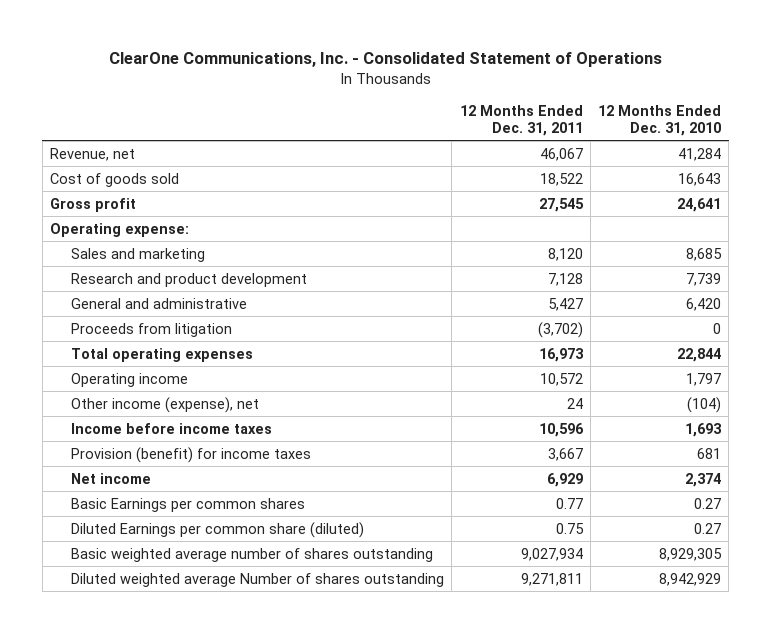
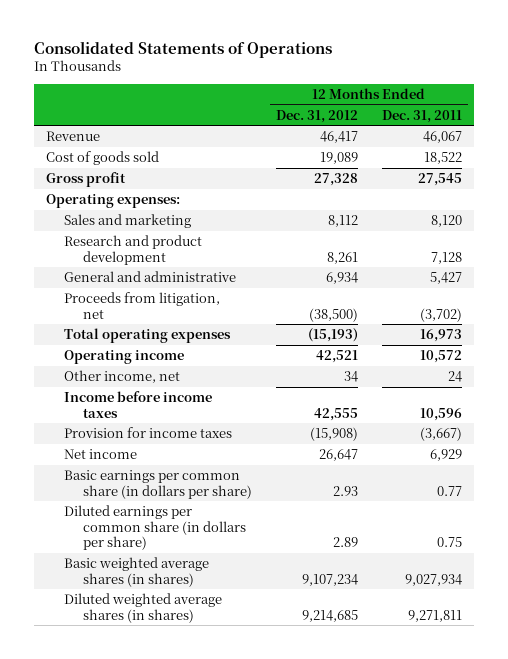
- ClearOne Communications, Inc. - Consolidated Statement of Operations
+ Consolidated Statements of Operations
- | 12 Months Ended Dec. 31, 2011 | 12 Months Ended Dec. 31, 2010
+ | 12 Months Ended Dec. 31, 2012 | 12 Months Ended Dec. 31, 2011
- Revenue, net | 46,067 | 41,284
+ Revenue | 46,417 | 46,067
- Operating expense:
+ Operating expenses:
- Proceeds from litigation | (3,702) | 0
+ Proceeds from litigation, net | (38,500) | (3,702)
- Other income (expense), net | 24 | (104)
+ Other income, net | 34 | 24
- Provision (benefit) for income taxes | 3,667 | 681
+ Provision for income taxes | (15,908) | (3,667)
- Basic Earnings per common shares | 0.77 | 0.27
- Diluted Earnings per common share (diluted) | 0.75 | 0.27
- Basic weighted average number of shares outstanding | 9,027,934 | 8,929,305
- Diluted weighted average Number of shares outstanding | 9,271,811 | 8,942,929
+ Basic earnings per common share (in dollars per share) | 2.93 | 0.77
+ Diluted earnings per common share (in dollars per share) | 2.89 | 0.75
+ Basic weighted average shares (in shares) | 9,107,234 | 9,027,934
+ Diluted weighted average shares (in shares) | 9,214,685 | 9,271,811

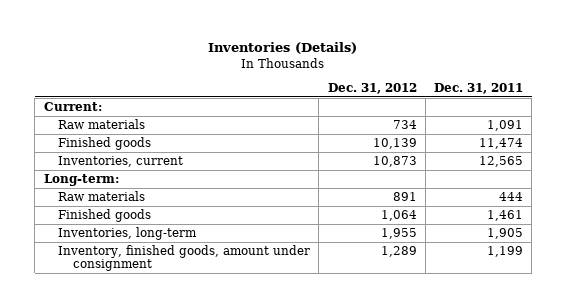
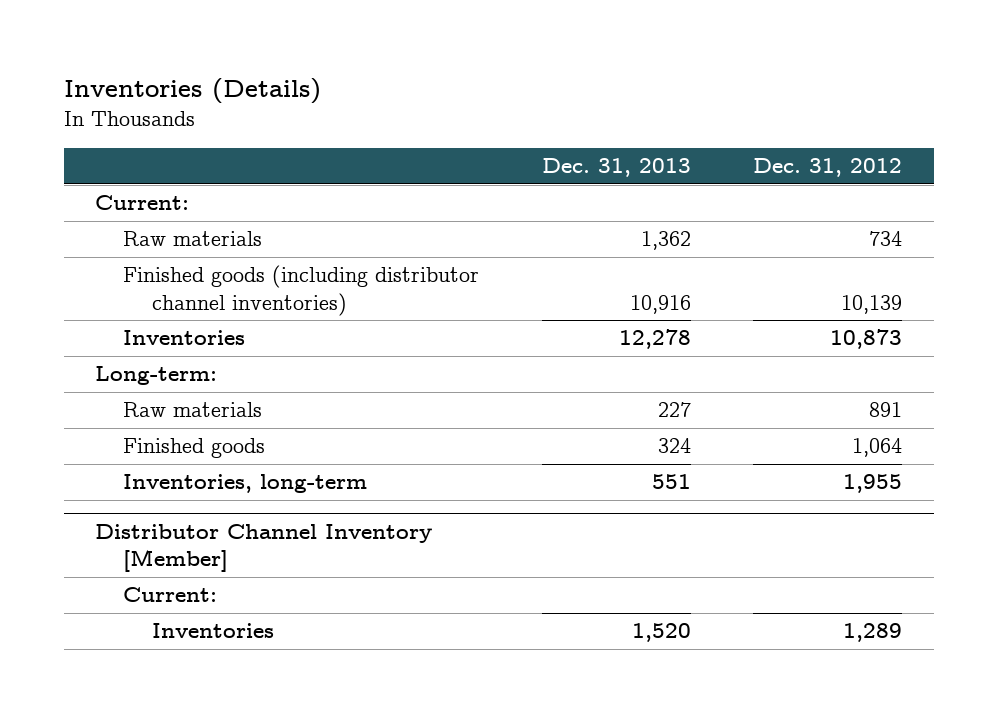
- | Dec. 31, 2012 | Dec. 31, 2011
+ | Dec. 31, 2013 | Dec. 31, 2012
- Finished goods | 10,139 | 11,474
- Inventories, current | 10,873 | 12,565
+ Finished goods (including distributor channel inventories) | 10,916 | 10,139
+ Inventories | 12,278 | 10,873
- Inventory, finished goods, amount under consignment | 1,289 | 1,199
+ Distributor Channel Inventory [Member]
+ Current:
+ Inventories | 1,520 | 1,289

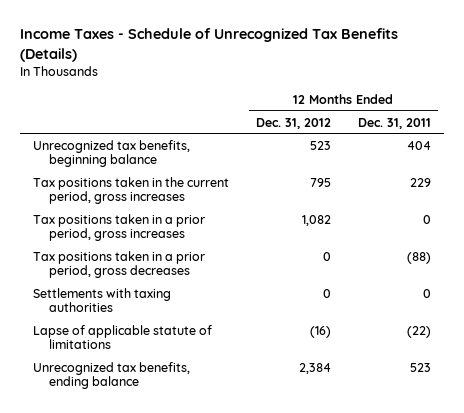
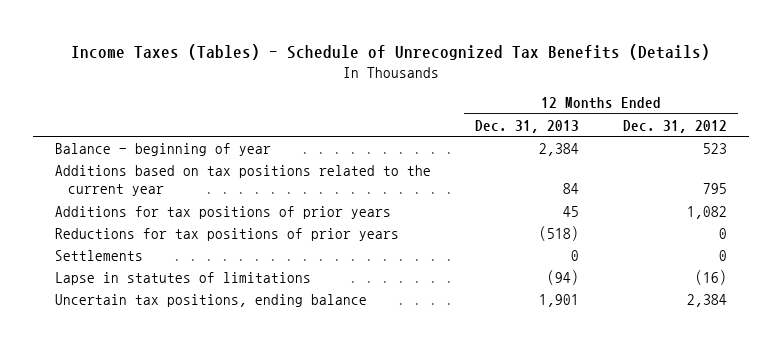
- Income Taxes - Schedule of Unrecognized Tax Benefits (Details)
+ Income Taxes (Tables) - Schedule of Unrecognized Tax Benefits (Details)
- | 12 Months Ended Dec. 31, 2012 | 12 Months Ended Dec. 31, 2011
+ | 12 Months Ended Dec. 31, 2013 | 12 Months Ended Dec. 31, 2012
- Unrecognized tax benefits, beginning balance | 523 | 404
- Tax positions taken in the current period, gross increases | 795 | 229
- Tax positions taken in a prior period, gross increases | 1,082 | 0
- Tax positions taken in a prior period, gross decreases | 0 | (88)
- Settlements with taxing authorities | 0 | 0
- Lapse of applicable statute of limitations | (16) | (22)
- Unrecognized tax benefits, ending balance | 2,384 | 523
+ Balance - beginning of year | 2,384 | 523
+ Additions based on tax positions related to the current year | 84 | 795
+ Additions for tax positions of prior years | 45 | 1,082
+ Reductions for tax positions of prior years | (518) | 0
+ Settlements | 0 | 0
+ Lapse in statutes of limitations | (94) | (16)
+ Uncertain tax positions, ending balance | 1,901 | 2,384

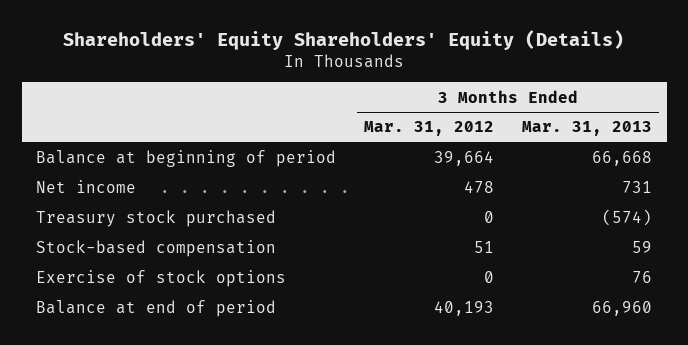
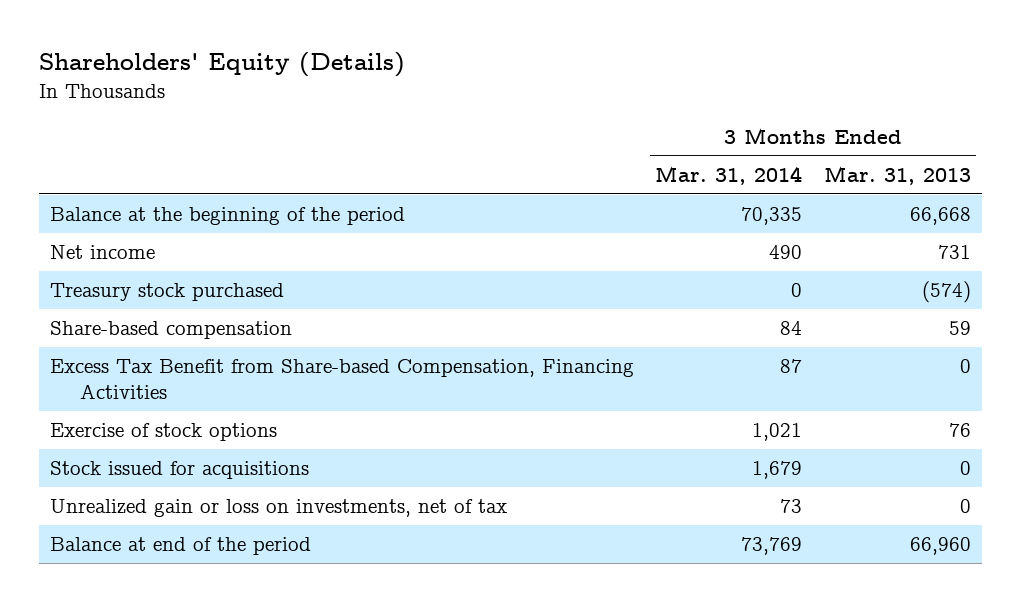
- Shareholders' Equity Shareholders' Equity (Details)
+ Shareholders' Equity (Details)
- | 3 Months Ended Mar. 31, 2012 | 3 Months Ended Mar. 31, 2013
+ | 3 Months Ended Mar. 31, 2014 | 3 Months Ended Mar. 31, 2013
- Balance at beginning of period | 39,664 | 66,668
+ Balance at the beginning of the period | 70,335 | 66,668
- Stock-based compensation | 51 | 59
+ Share-based compensation | 84 | 59
+ Excess Tax Benefit from Share-based Compensation, Financing Activities | 87 | 0
- Balance at end of period | 40,193 | 66,960
+ Stock issued for acquisitions | 1,679 | 0
+ Unrealized gain or loss on investments, net of tax | 73 | 0
+ Balance at end of the period | 73,769 | 66,960

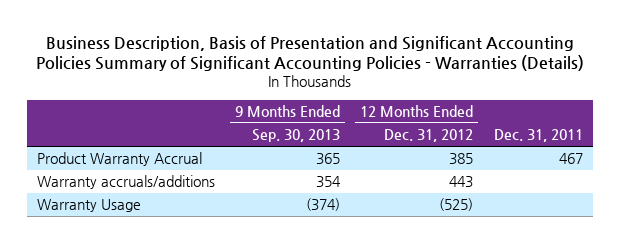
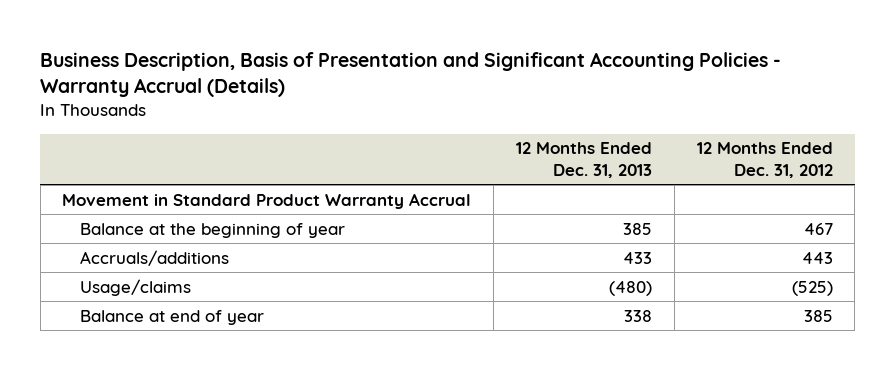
- Business Description, Basis of Presentation and Significant Accounting Policies Summary of Significant Accounting Policies - Warranties (Details)
+ Business Description, Basis of Presentation and Significant Accounting Policies - Warranty Accrual (Details)
- | 9 Months Ended Sep. 30, 2013 | 12 Months Ended Dec. 31, 2012 | Dec. 31, 2011
+ | 12 Months Ended Dec. 31, 2013 | 12 Months Ended Dec. 31, 2012
- Product Warranty Accrual | 365 | 385 | 467
- Warranty accruals/additions | 354 | 443 |
- Warranty Usage | (374) | (525) |
+ Movement in Standard Product Warranty Accrual
+ Balance at the beginning of year | 385 | 467
+ Accruals/additions | 433 | 443
+ Usage/claims | (480) | (525)
+ Balance at end of year | 338 | 385

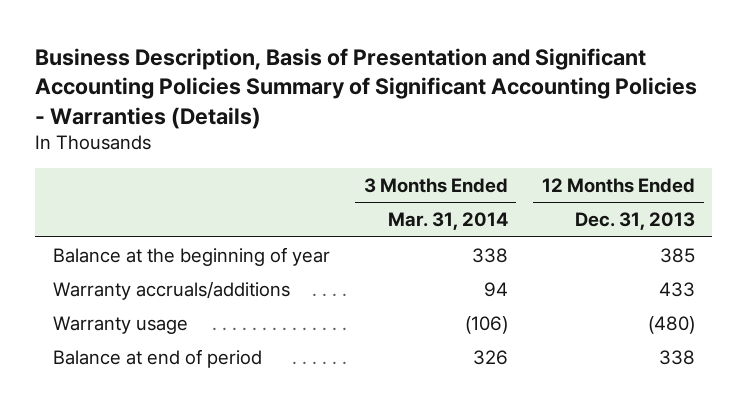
- Business Description, Basis of Presentation and Significant Accounting Policies - Warranty Accrual (Details)
+ Business Description, Basis of Presentation and Significant Accounting Policies Summary of Significant Accounting Policies - Warranties (Details)
- | 12 Months Ended Dec. 31, 2013 | 12 Months Ended Dec. 31, 2012
+ | 3 Months Ended Mar. 31, 2014 | 12 Months Ended Dec. 31, 2013
- Movement in Standard Product Warranty Accrual
- Accruals/additions | 433 | 443
- Usage/claims | (480) | (525)
- Balance at end of year | 338 | 385
+ Warranty accruals/additions | 94 | 433
+ Warranty usage | (106) | (480)
+ Balance at end of period | 326 | 338

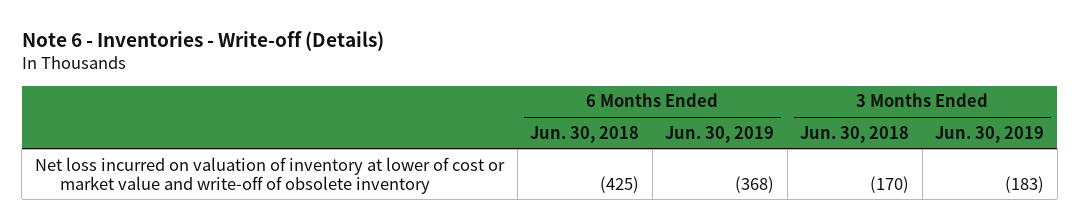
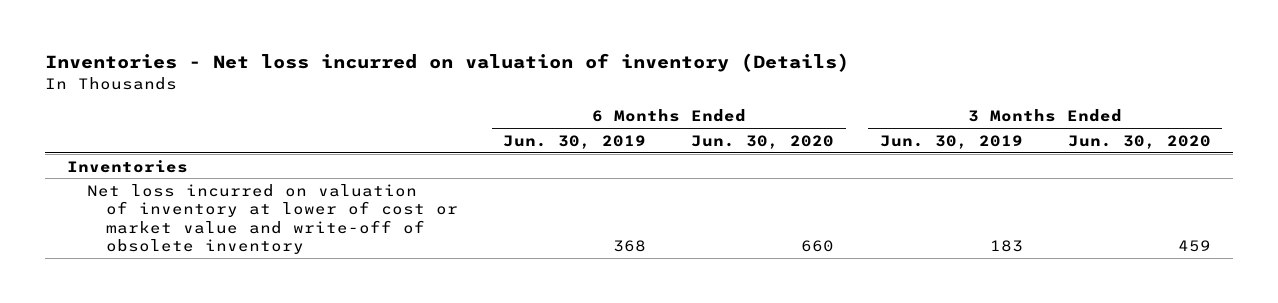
- Note 6 - Inventories - Write-off (Details)
+ Inventories - Net loss incurred on valuation of inventory (Details)
- | 6 Months Ended Jun. 30, 2018 | 6 Months Ended Jun. 30, 2019 | 3 Months Ended Jun. 30, 2018 | 3 Months Ended Jun. 30, 2019
+ | 6 Months Ended Jun. 30, 2019 | 6 Months Ended Jun. 30, 2020 | 3 Months Ended Jun. 30, 2019 | 3 Months Ended Jun. 30, 2020
- Net loss incurred on valuation of inventory at lower of cost or market value and write-off of obsolete inventory | (425) | (368) | (170) | (183)
+ Inventories
+ Net loss incurred on valuation of inventory at lower of cost or market value and write-off of obsolete inventory | 368 | 660 | 183 | 459

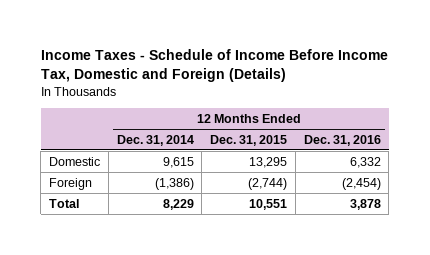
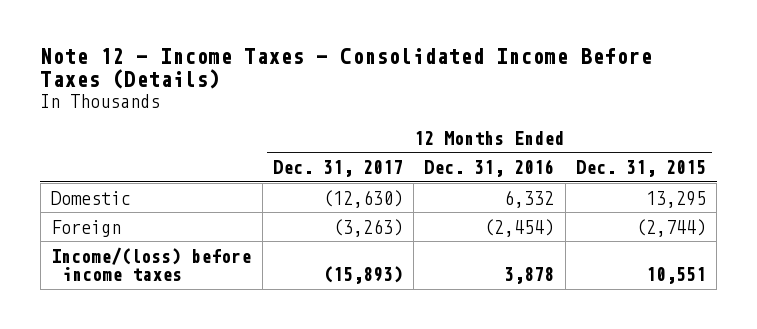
- Income Taxes - Schedule of Income Before Income Tax, Domestic and Foreign (Details)
+ Note 12 - Income Taxes - Consolidated Income Before Taxes (Details)
- | 12 Months Ended Dec. 31, 2014 | 12 Months Ended Dec. 31, 2015 | 12 Months Ended Dec. 31, 2016
+ | 12 Months Ended Dec. 31, 2017 | 12 Months Ended Dec. 31, 2016 | 12 Months Ended Dec. 31, 2015
- Total | 8,229 | 10,551 | 3,878
+ Income/(loss) before income taxes | (15,893) | 3,878 | 10,551

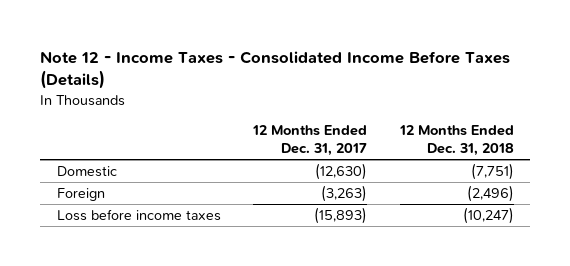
- | 12 Months Ended Dec. 31, 2017 | 12 Months Ended Dec. 31, 2016 | 12 Months Ended Dec. 31, 2015
+ | 12 Months Ended Dec. 31, 2017 | 12 Months Ended Dec. 31, 2018
- Income/(loss) before income taxes | (15,893) | 3,878 | 10,551
+ Loss before income taxes | (15,893) | (10,247)

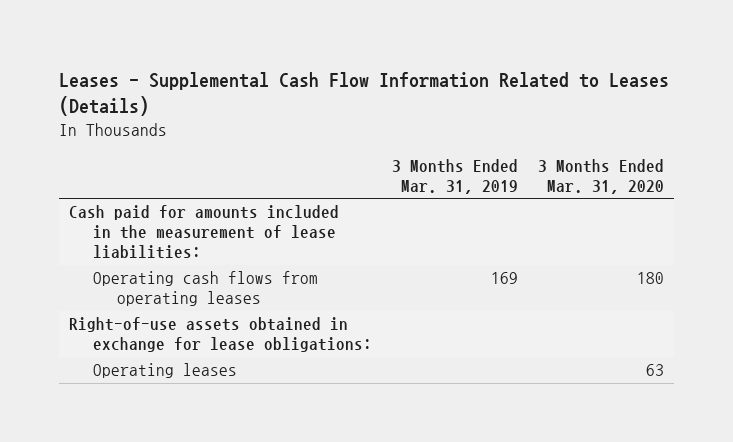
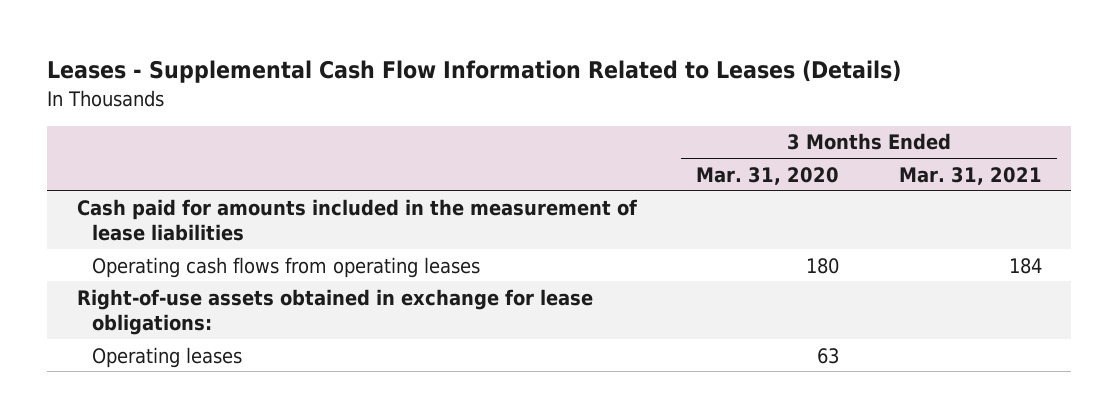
- | 3 Months Ended Mar. 31, 2019 | 3 Months Ended Mar. 31, 2020
+ | 3 Months Ended Mar. 31, 2020 | 3 Months Ended Mar. 31, 2021
- Cash paid for amounts included in the measurement of lease liabilities:
+ Cash paid for amounts included in the measurement of lease liabilities

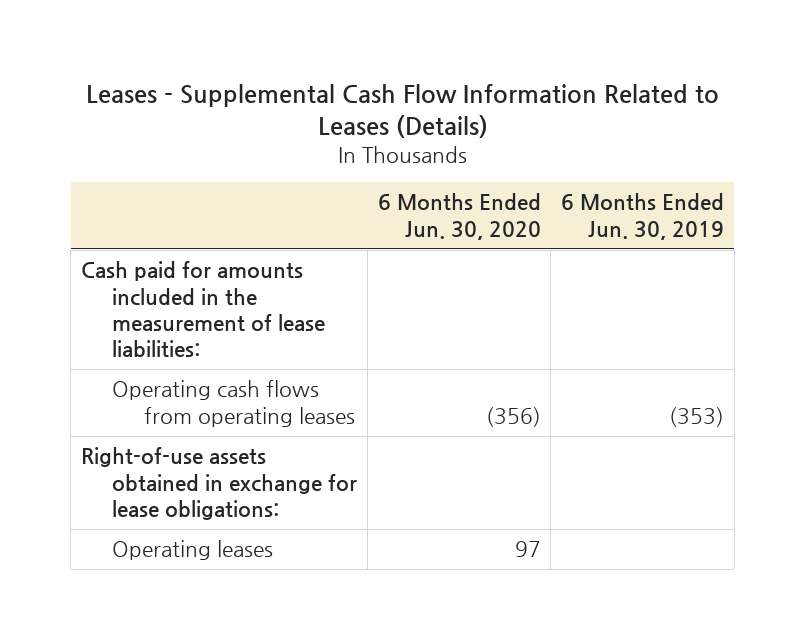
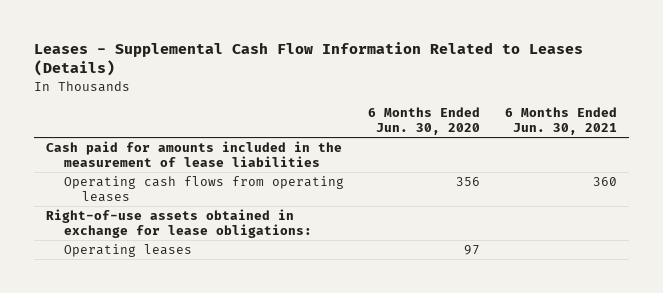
- | 6 Months Ended Jun. 30, 2020 | 6 Months Ended Jun. 30, 2019
+ | 6 Months Ended Jun. 30, 2020 | 6 Months Ended Jun. 30, 2021
- Cash paid for amounts included in the measurement of lease liabilities:
- Operating cash flows from operating leases | (356) | (353)
+ Cash paid for amounts included in the measurement of lease liabilities
+ Operating cash flows from operating leases | 356 | 360

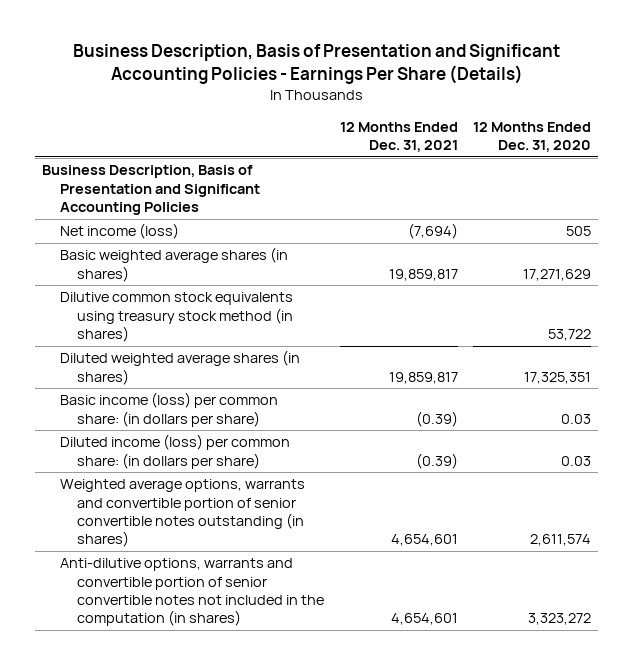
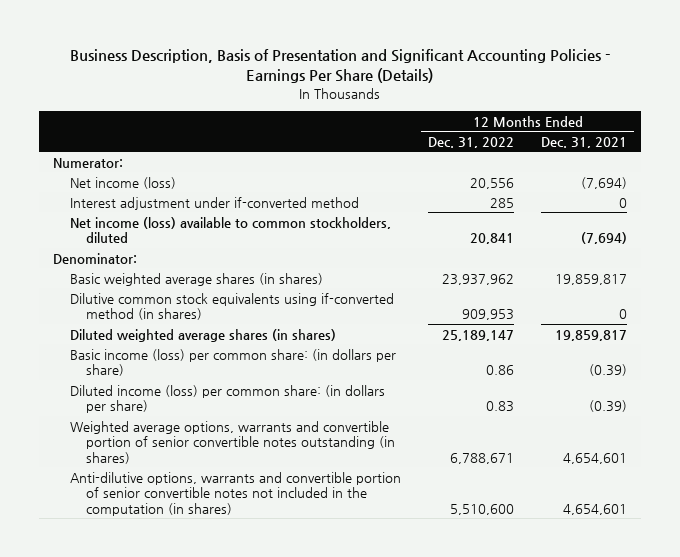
- | 12 Months Ended Dec. 31, 2021 | 12 Months Ended Dec. 31, 2020
+ | 12 Months Ended Dec. 31, 2022 | 12 Months Ended Dec. 31, 2021
- Business Description, Basis of Presentation and Significant Accounting Policies
+ Numerator:
+ Interest adjustment under if-converted method | 285 | 0
+ Net income (loss) available to common stockholders, diluted | 20,841 | (7,694)
+ Denominator:
- Dilutive common stock equivalents using treasury stock method (in shares) | | 53,722
+ Dilutive common stock equivalents using if-converted method (in shares) | 909,953 | 0

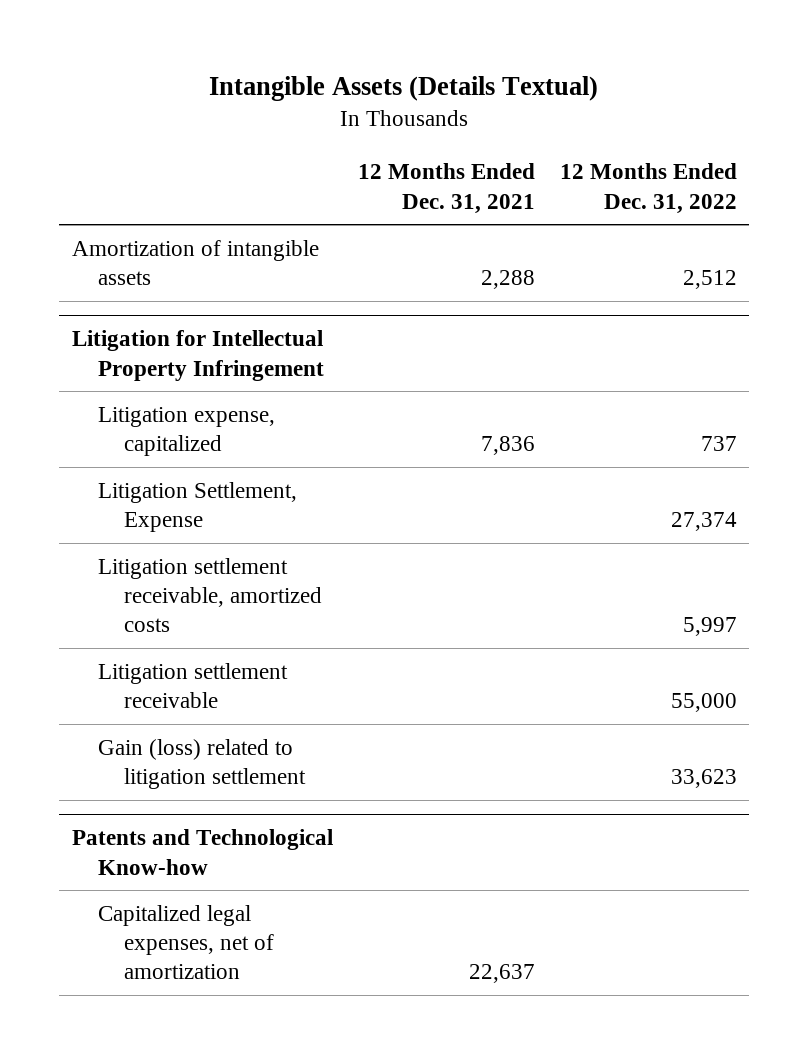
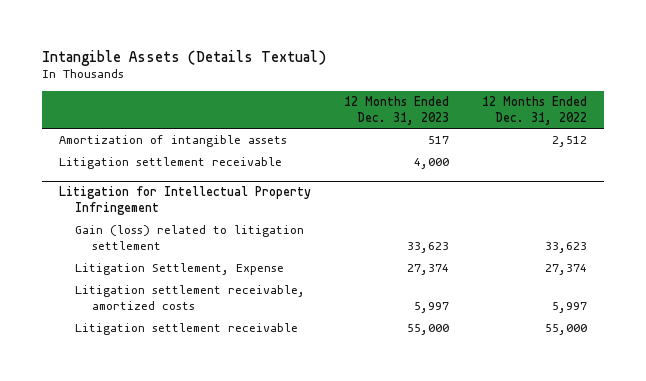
- | 12 Months Ended Dec. 31, 2021 | 12 Months Ended Dec. 31, 2022
+ | 12 Months Ended Dec. 31, 2023 | 12 Months Ended Dec. 31, 2022
+ Litigation settlement receivable | 4,000 |
@ Litigation for Intellectual Property Infringement
- Litigation expense, capitalized | 7,836 | 737
moved up: Gain (loss) related to litigation settlement | 33,623 | 33,623
- Patents and Technological Know-how
- Capitalized legal expenses, net of amortization | 22,637 |

